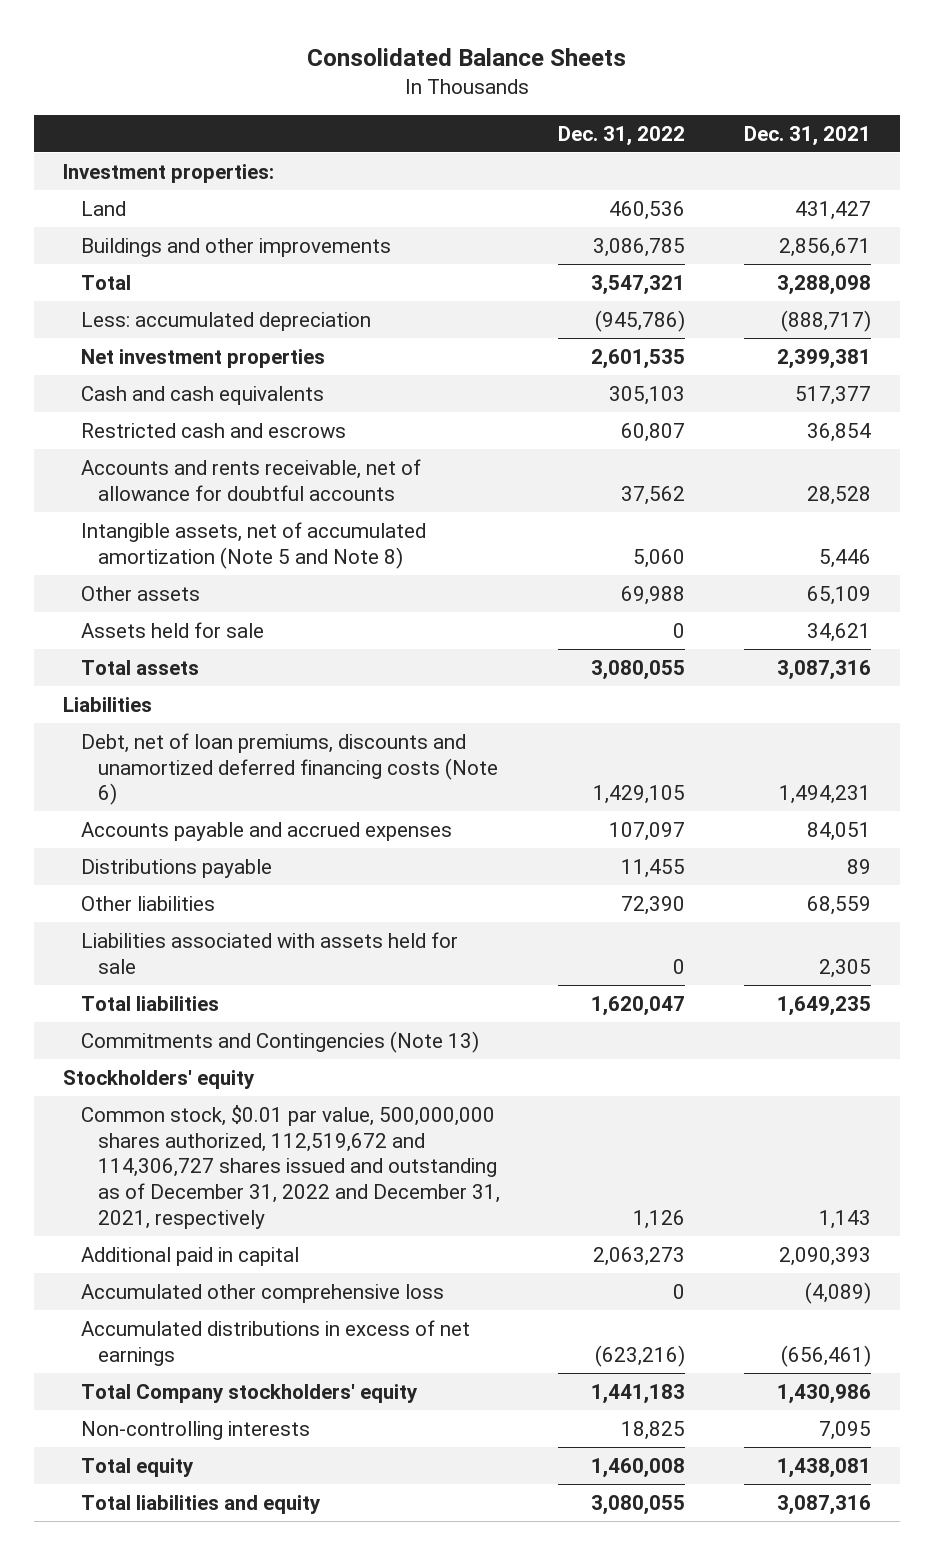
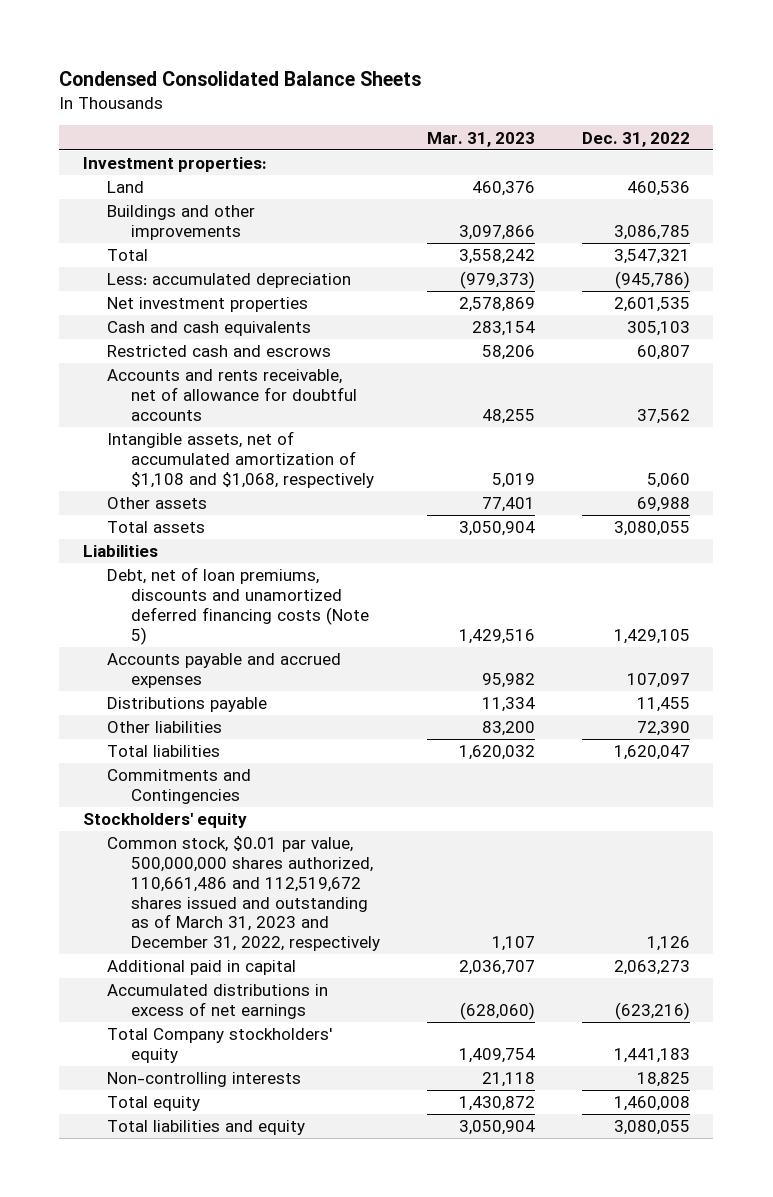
- Consolidated Balance Sheets
+ Condensed Consolidated Balance Sheets
- | Dec. 31, 2022 | Dec. 31, 2021
+ | Mar. 31, 2023 | Dec. 31, 2022
- Intangible assets, net of accumulated amortization (Note 5 and Note 8) | 5,060 | 5,446
+ Intangible assets, net of accumulated amortization of $1,108 and $1,068, respectively | 5,019 | 5,060
- Assets held for sale | 0 | 34,621
- Debt, net of loan premiums, discounts and unamortized deferred financing costs (Note 6) | 1,429,105 | 1,494,231
+ Debt, net of loan premiums, discounts and unamortized deferred financing costs (Note 5) | 1,429,516 | 1,429,105
- Liabilities associated with assets held for sale | 0 | 2,305
- Commitments and Contingencies (Note 13)
+ Commitments and Contingencies
- Common stock, $0.01 par value, 500,000,000 shares authorized, 112,519,672 and 114,306,727 shares issued and outstanding as of December 31, 2022 and December 31, 2021, respectively | 1,126 | 1,143
+ Common stock, $0.01 par value, 500,000,000 shares authorized, 110,661,486 and 112,519,672 shares issued and outstanding as of March 31, 2023 and December 31, 2022, respectively | 1,107 | 1,126
- Accumulated other comprehensive loss | 0 | (4,089)

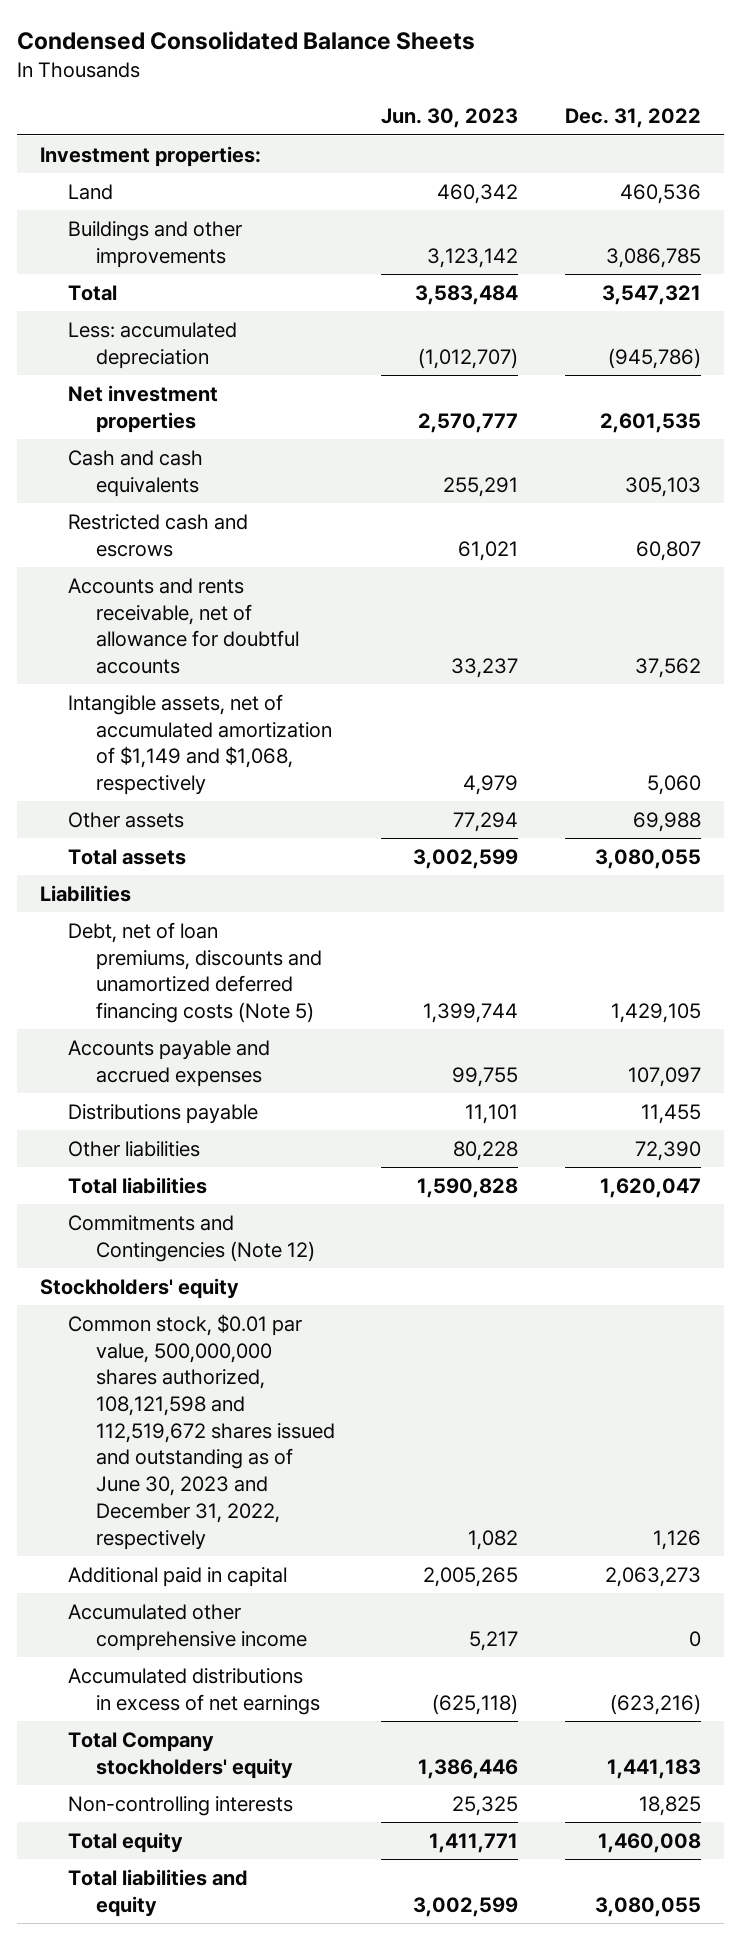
- | Mar. 31, 2023 | Dec. 31, 2022
+ | Jun. 30, 2023 | Dec. 31, 2022
- Intangible assets, net of accumulated amortization of $1,108 and $1,068, respectively | 5,019 | 5,060
+ Intangible assets, net of accumulated amortization of $1,149 and $1,068, respectively | 4,979 | 5,060
- Commitments and Contingencies
+ Commitments and Contingencies (Note 12)
- Common stock, $0.01 par value, 500,000,000 shares authorized, 110,661,486 and 112,519,672 shares issued and outstanding as of March 31, 2023 and December 31, 2022, respectively | 1,107 | 1,126
+ Common stock, $0.01 par value, 500,000,000 shares authorized, 108,121,598 and 112,519,672 shares issued and outstanding as of June 30, 2023 and December 31, 2022, respectively | 1,082 | 1,126
+ Accumulated other comprehensive income | 5,217 | 0

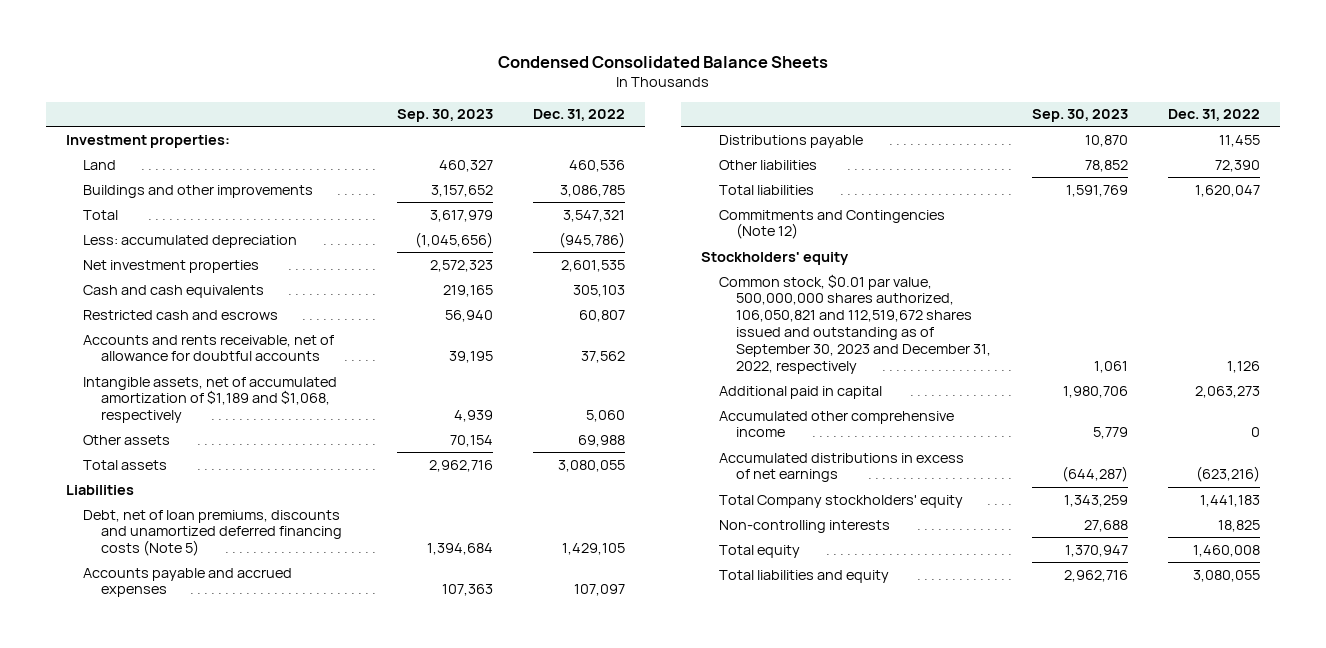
- | Jun. 30, 2023 | Dec. 31, 2022
+ | Sep. 30, 2023 | Dec. 31, 2022
- Intangible assets, net of accumulated amortization of $1,149 and $1,068, respectively | 4,979 | 5,060
+ Intangible assets, net of accumulated amortization of $1,189 and $1,068, respectively | 4,939 | 5,060
- Common stock, $0.01 par value, 500,000,000 shares authorized, 108,121,598 and 112,519,672 shares issued and outstanding as of June 30, 2023 and December 31, 2022, respectively | 1,082 | 1,126
+ Common stock, $0.01 par value, 500,000,000 shares authorized, 106,050,821 and 112,519,672 shares issued and outstanding as of September 30, 2023 and December 31, 2022, respectively | 1,061 | 1,126

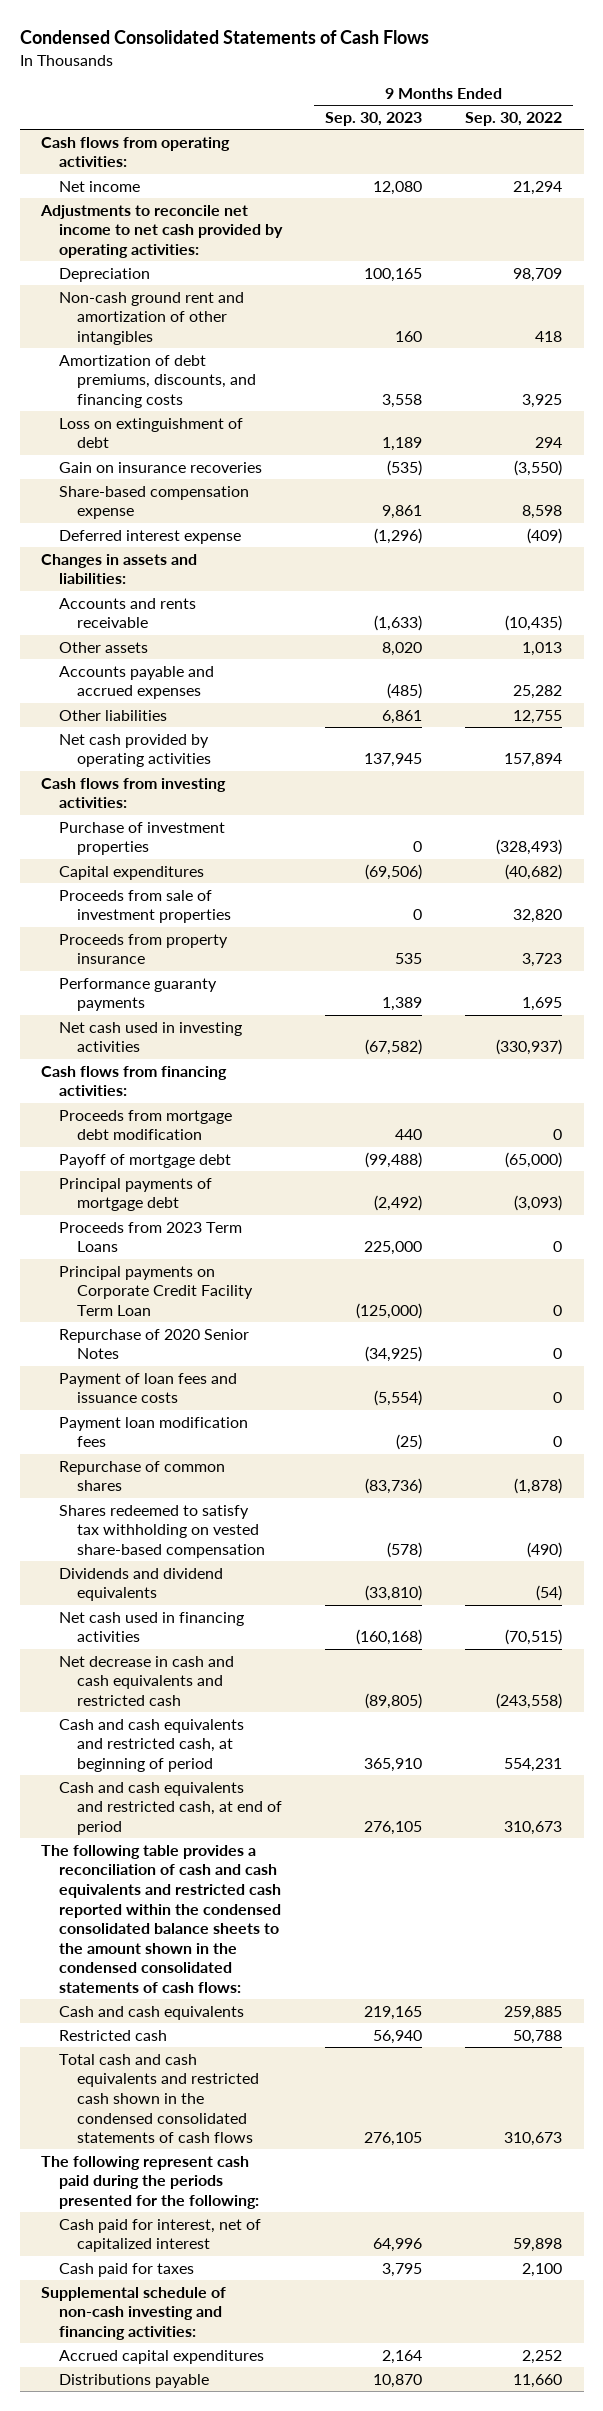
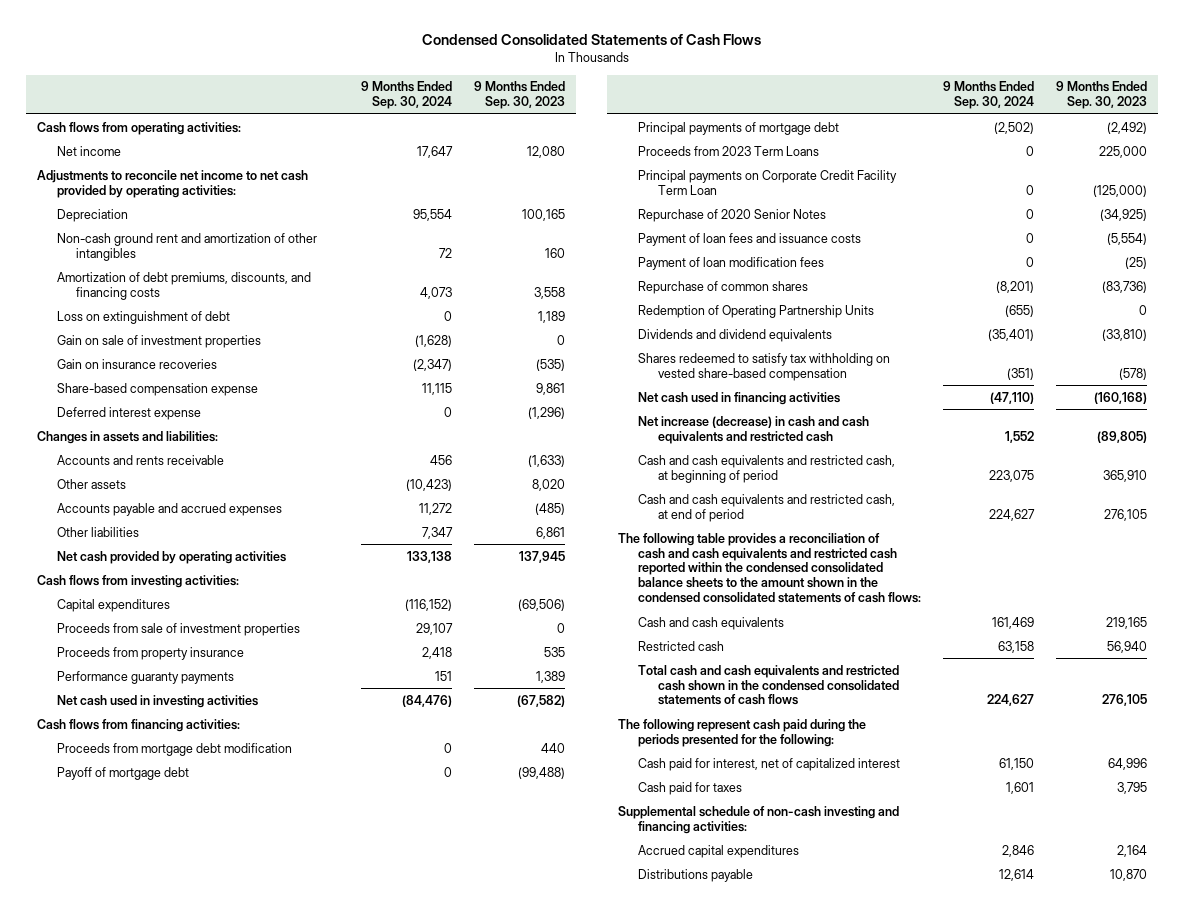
- | 9 Months Ended Sep. 30, 2023 | 9 Months Ended Sep. 30, 2022
+ | 9 Months Ended Sep. 30, 2024 | 9 Months Ended Sep. 30, 2023
+ Gain on sale of investment properties | (1,628) | 0
- Purchase of investment properties | 0 | (328,493)
- Payment loan modification fees | (25) | 0
+ Payment of loan modification fees | 0 | (25)
+ Redemption of Operating Partnership Units | (655) | 0
moved down: Shares redeemed to satisfy tax withholding on vested share-based compensation | (351) | (578)
- Net decrease in cash and cash equivalents and restricted cash | (89,805) | (243,558)
+ Net increase (decrease) in cash and cash equivalents and restricted cash | 1,552 | (89,805)

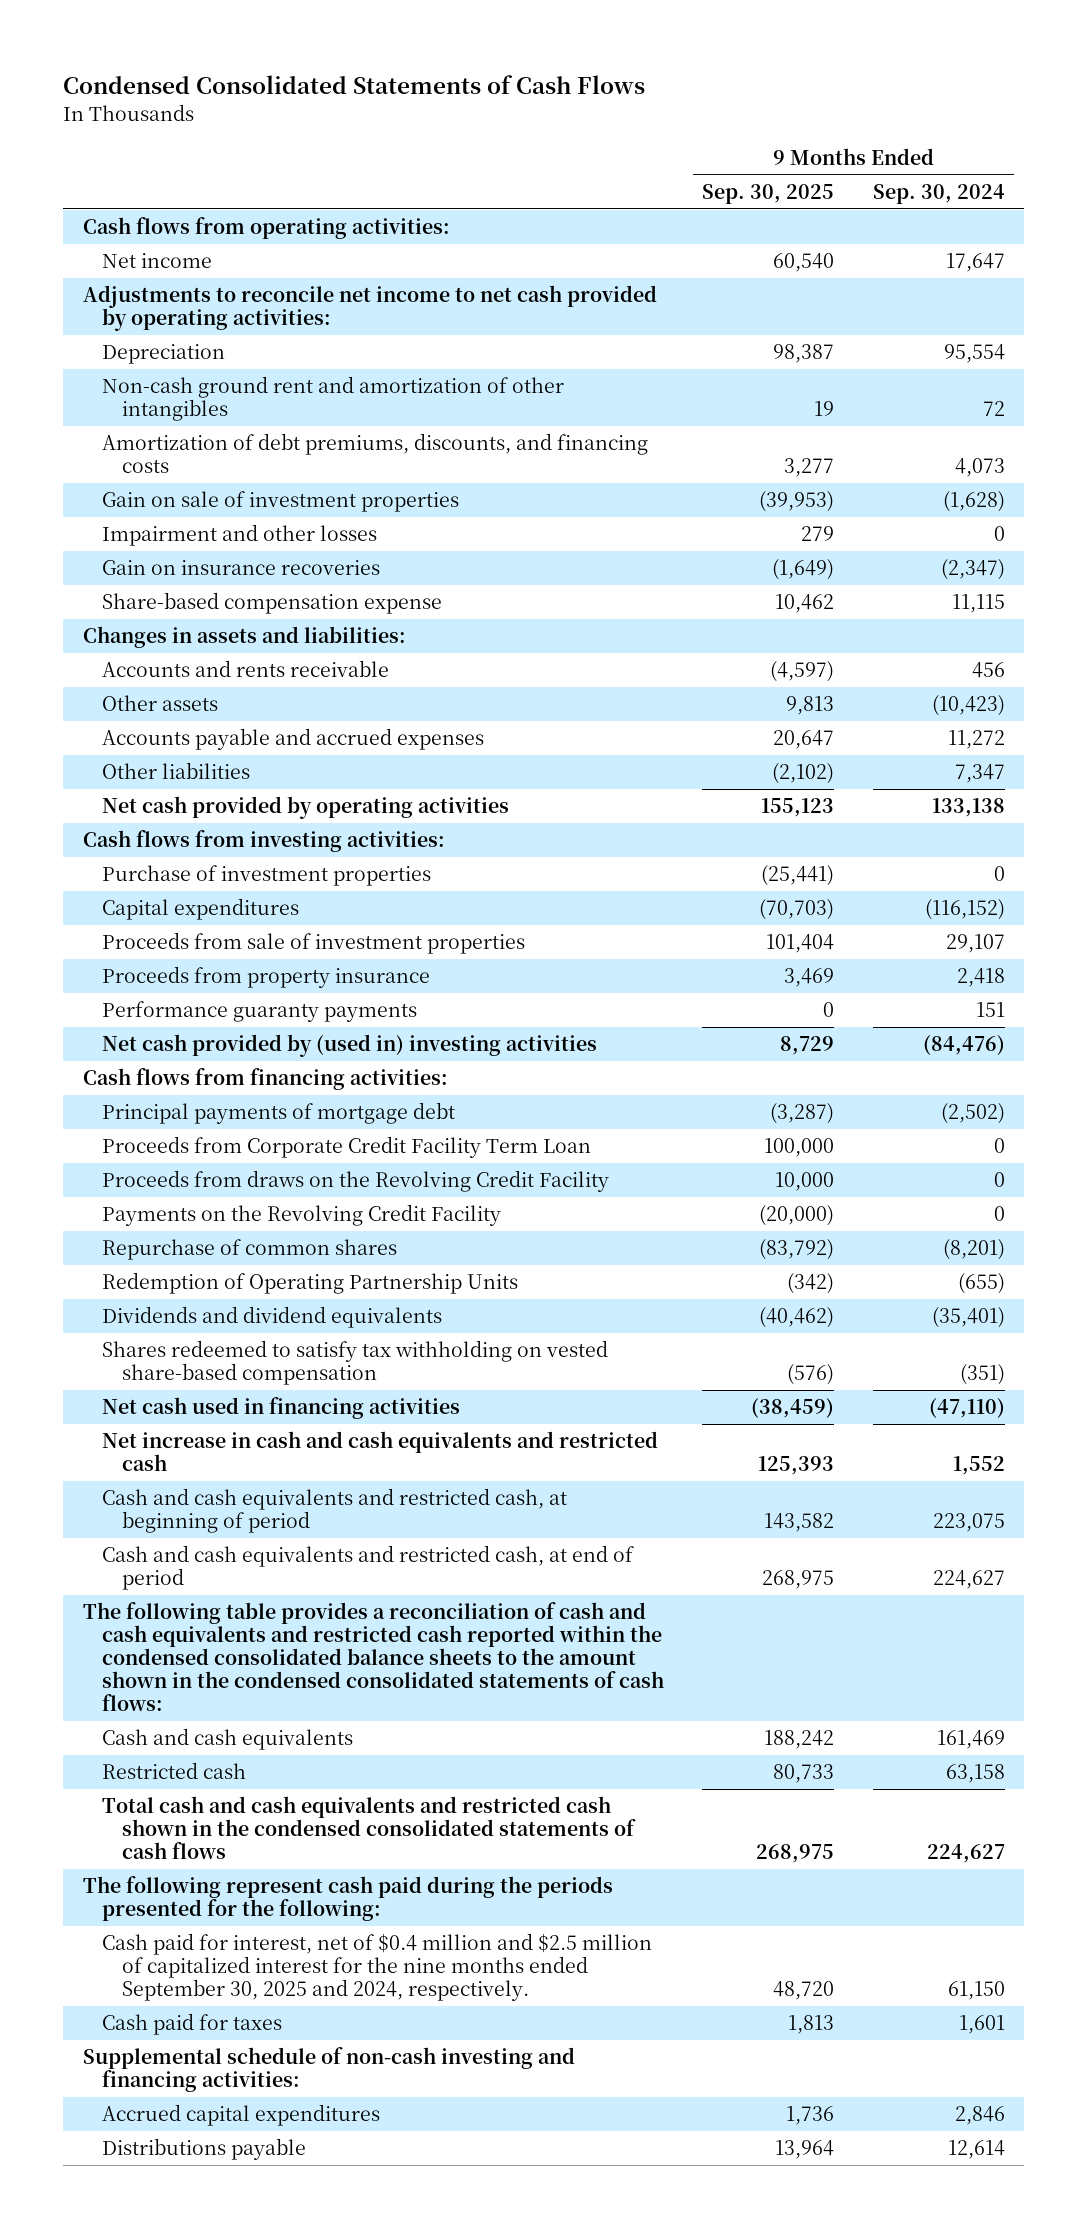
- | 9 Months Ended Sep. 30, 2024 | 9 Months Ended Sep. 30, 2023
+ | 9 Months Ended Sep. 30, 2025 | 9 Months Ended Sep. 30, 2024
- Loss on extinguishment of debt | 0 | 1,189
+ Impairment and other losses | 279 | 0
- Deferred interest expense | 0 | (1,296)
+ Purchase of investment properties | (25,441) | 0
- Net cash used in investing activities | (84,476) | (67,582)
+ Net cash provided by (used in) investing activities | 8,729 | (84,476)
- Proceeds from mortgage debt modification | 0 | 440
- Payoff of mortgage debt | 0 | (99,488)
- Proceeds from 2023 Term Loans | 0 | 225,000
- Principal payments on Corporate Credit Facility Term Loan | 0 | (125,000)
- Repurchase of 2020 Senior Notes | 0 | (34,925)
- Payment of loan fees and issuance costs | 0 | (5,554)
- Payment of loan modification fees | 0 | (25)
+ Proceeds from Corporate Credit Facility Term Loan | 100,000 | 0
+ Proceeds from draws on the Revolving Credit Facility | 10,000 | 0
+ Payments on the Revolving Credit Facility | (20,000) | 0
- Net increase (decrease) in cash and cash equivalents and restricted cash | 1,552 | (89,805)
+ Net increase in cash and cash equivalents and restricted cash | 125,393 | 1,552
- Cash paid for interest, net of capitalized interest | 61,150 | 64,996
+ Cash paid for interest, net of $0.4 million and $2.5 million of capitalized interest for the nine months ended September 30, 2025 and 2024, respectively. | 48,720 | 61,150

